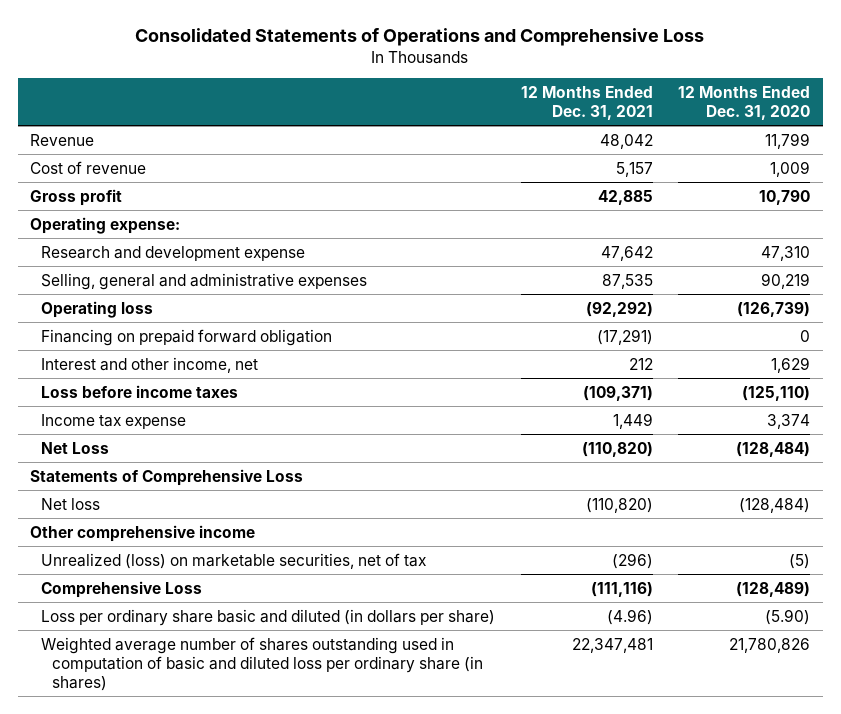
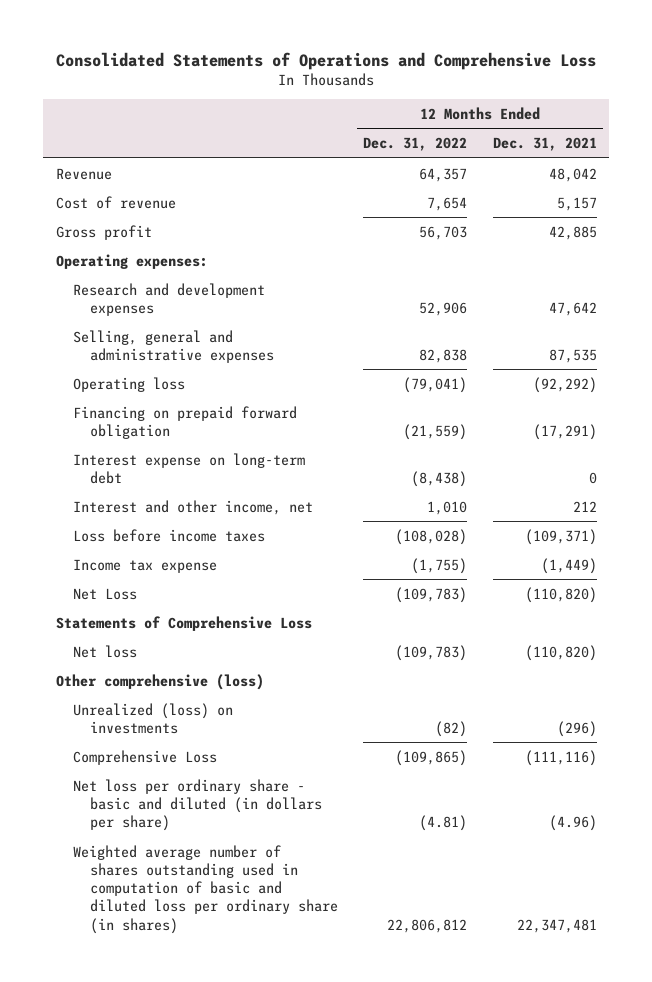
- | 12 Months Ended Dec. 31, 2021 | 12 Months Ended Dec. 31, 2020
+ | 12 Months Ended Dec. 31, 2022 | 12 Months Ended Dec. 31, 2021
- Operating expense:
- Research and development expense | 47,642 | 47,310
+ Operating expenses:
+ Research and development expenses | 52,906 | 47,642
+ Interest expense on long-term debt | (8,438) | 0
- Income tax expense | 1,449 | 3,374
+ Income tax expense | (1,755) | (1,449)
- Other comprehensive income
- Unrealized (loss) on marketable securities, net of tax | (296) | (5)
+ Other comprehensive (loss)
+ Unrealized (loss) on investments | (82) | (296)
- Loss per ordinary share basic and diluted (in dollars per share) | (4.96) | (5.90)
+ Net loss per ordinary share - basic and diluted (in dollars per share) | (4.81) | (4.96)

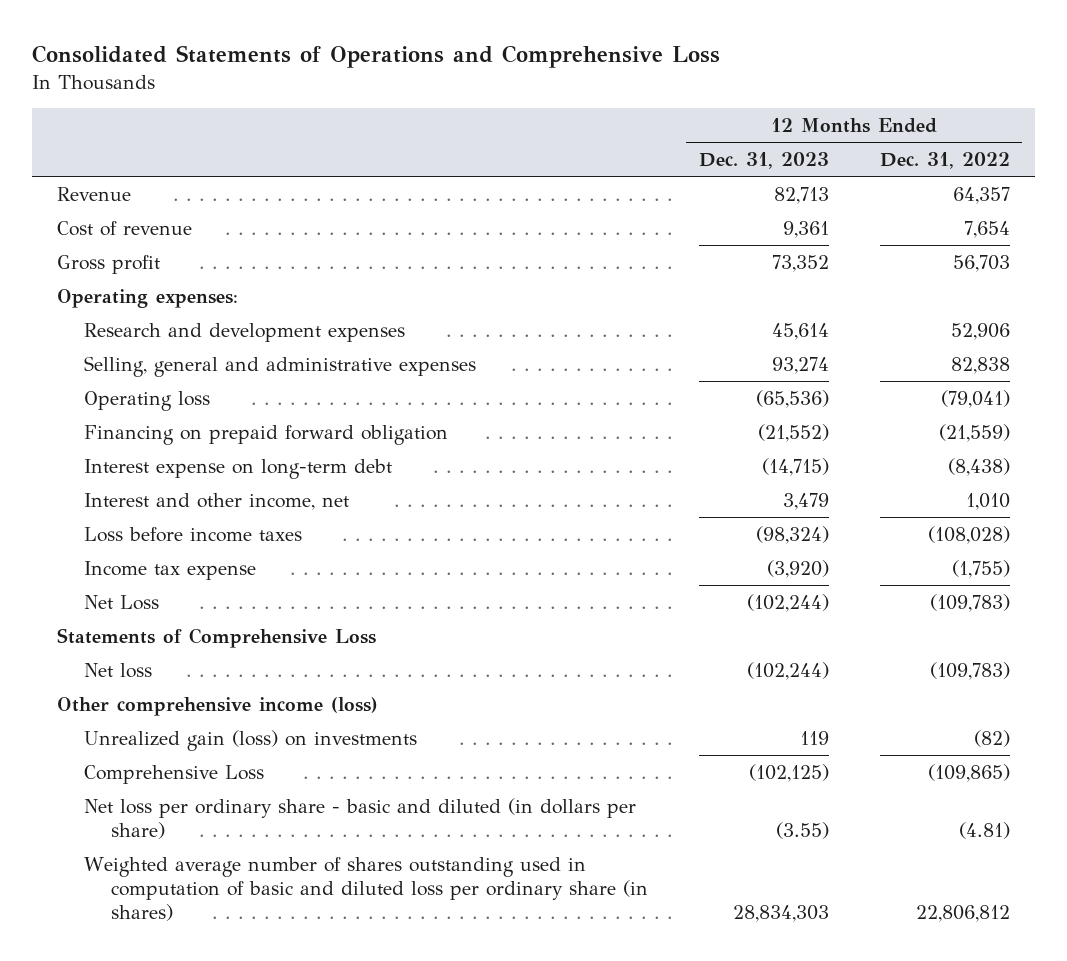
- | 12 Months Ended Dec. 31, 2022 | 12 Months Ended Dec. 31, 2021
+ | 12 Months Ended Dec. 31, 2023 | 12 Months Ended Dec. 31, 2022
- Other comprehensive (loss)
- Unrealized (loss) on investments | (82) | (296)
+ Other comprehensive income (loss)
+ Unrealized gain (loss) on investments | 119 | (82)

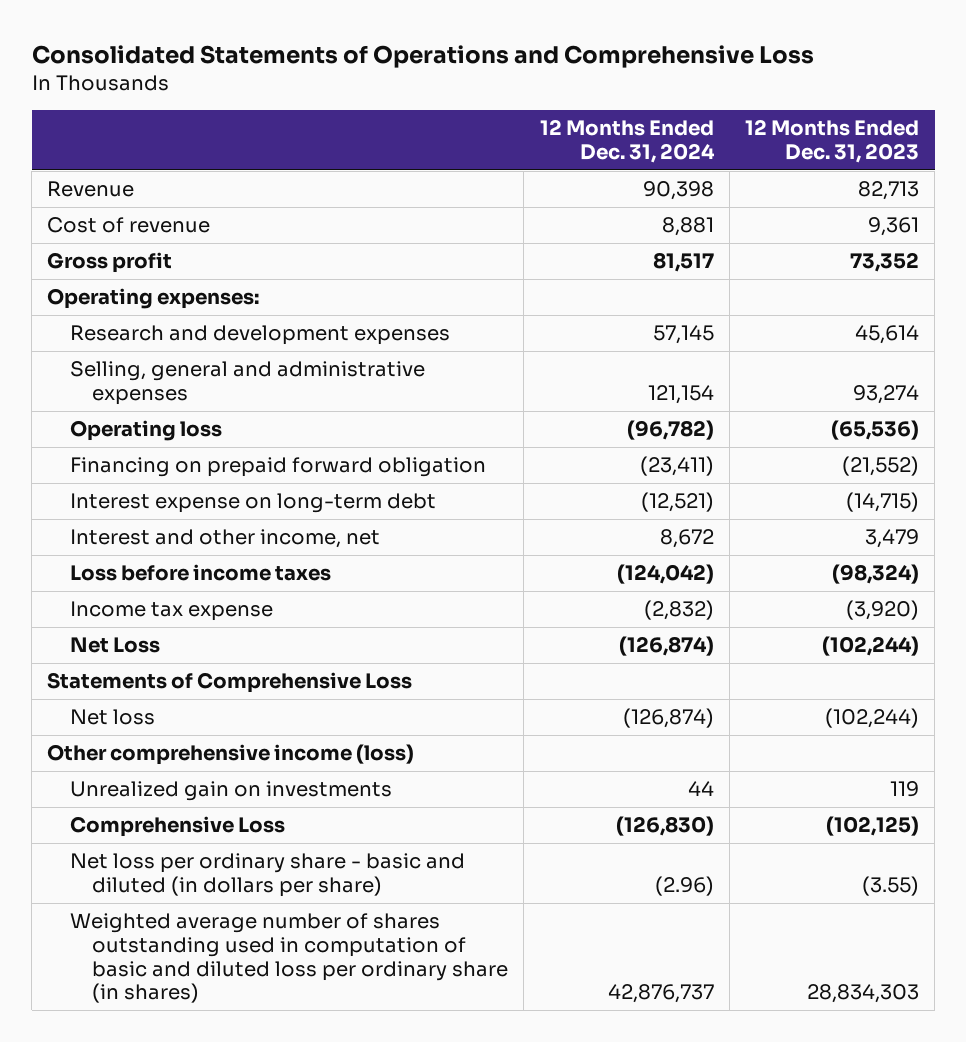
- | 12 Months Ended Dec. 31, 2023 | 12 Months Ended Dec. 31, 2022
+ | 12 Months Ended Dec. 31, 2024 | 12 Months Ended Dec. 31, 2023
- Unrealized gain (loss) on investments | 119 | (82)
+ Unrealized gain on investments | 44 | 119

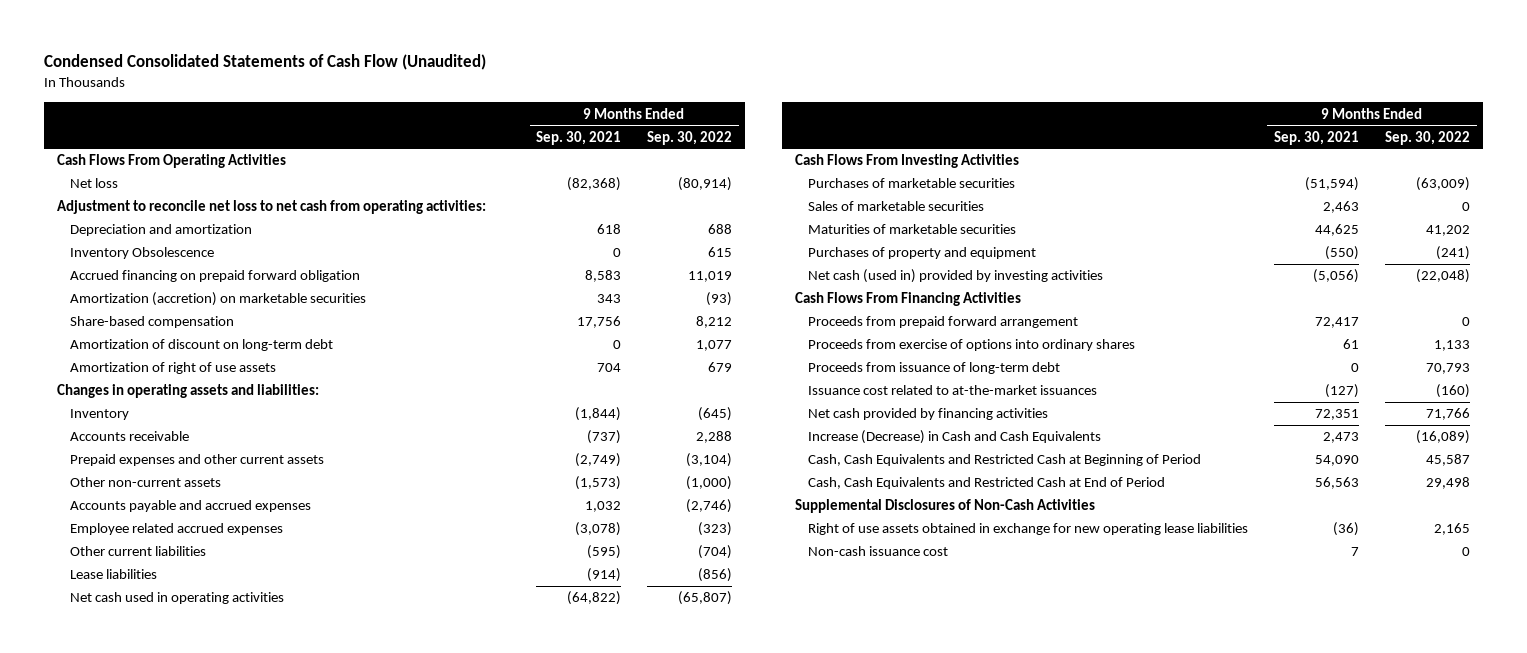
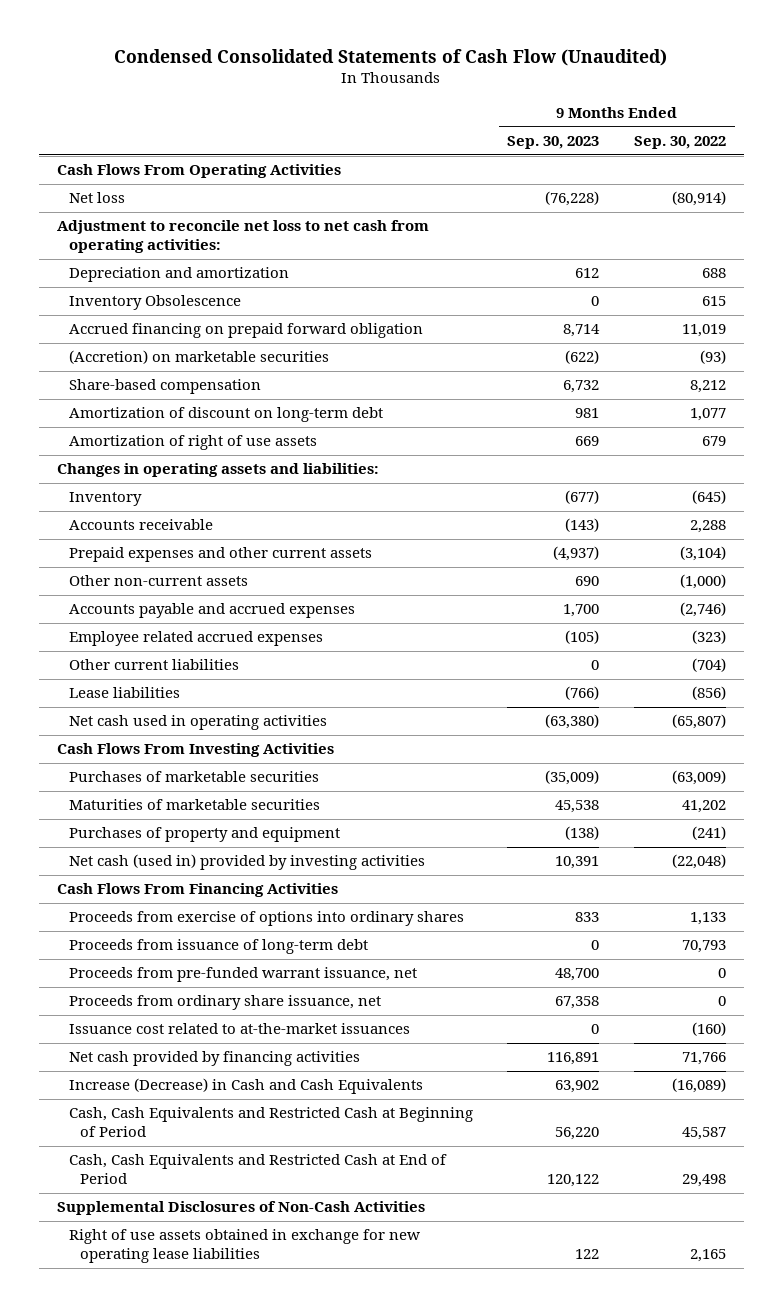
- | 9 Months Ended Sep. 30, 2021 | 9 Months Ended Sep. 30, 2022
+ | 9 Months Ended Sep. 30, 2023 | 9 Months Ended Sep. 30, 2022
- Amortization (accretion) on marketable securities | 343 | (93)
+ (Accretion) on marketable securities | (622) | (93)
- Sales of marketable securities | 2,463 | 0
- Proceeds from prepaid forward arrangement | 72,417 | 0
+ Proceeds from pre-funded warrant issuance, net | 48,700 | 0
+ Proceeds from ordinary share issuance, net | 67,358 | 0
- Non-cash issuance cost | 7 | 0

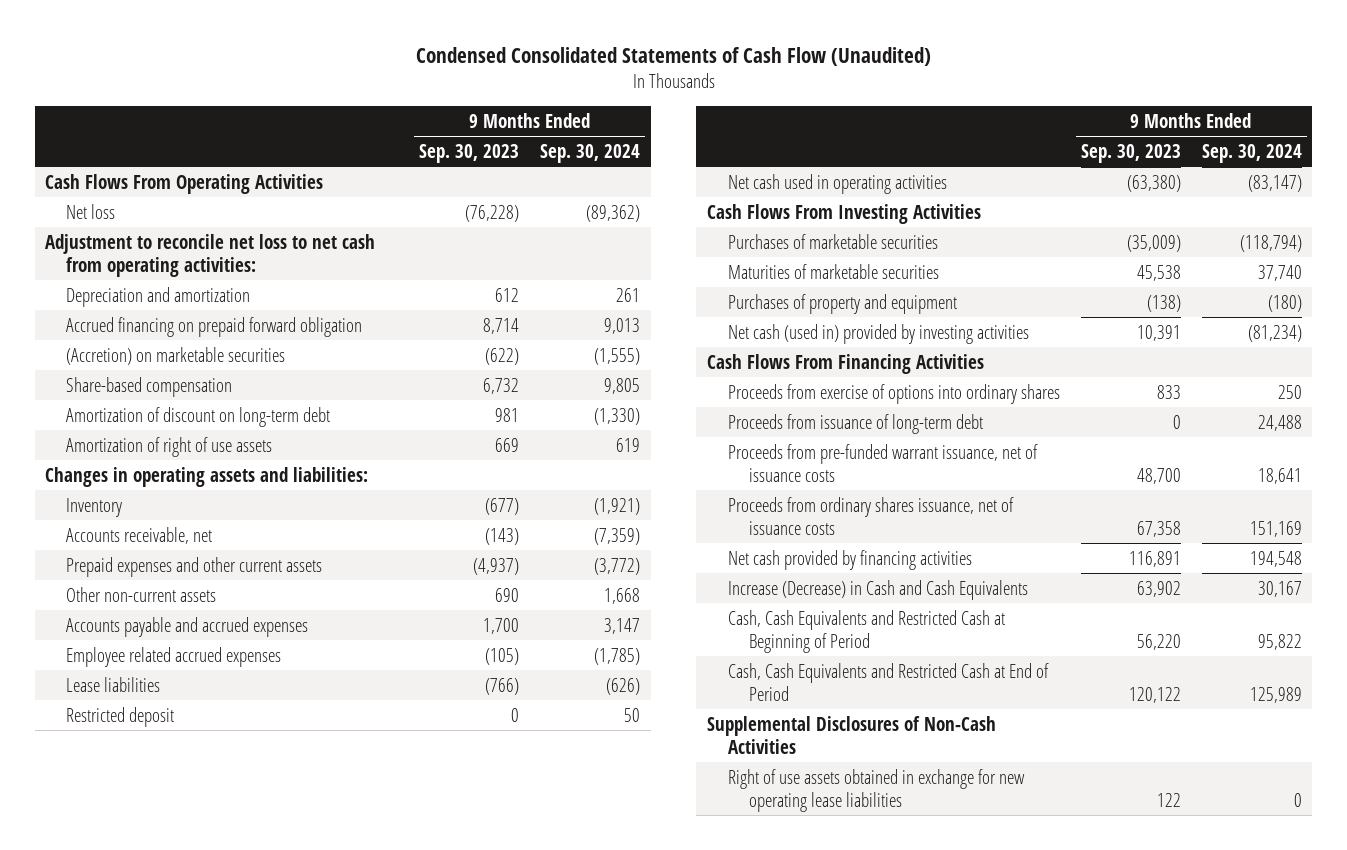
- | 9 Months Ended Sep. 30, 2023 | 9 Months Ended Sep. 30, 2022
+ | 9 Months Ended Sep. 30, 2023 | 9 Months Ended Sep. 30, 2024
- Inventory Obsolescence | 0 | 615
- Accounts receivable | (143) | 2,288
+ Accounts receivable, net | (143) | (7,359)
- Other current liabilities | 0 | (704)
+ Restricted deposit | 0 | 50
- Proceeds from pre-funded warrant issuance, net | 48,700 | 0
- Proceeds from ordinary share issuance, net | 67,358 | 0
- Issuance cost related to at-the-market issuances | 0 | (160)
+ Proceeds from pre-funded warrant issuance, net of issuance costs | 48,700 | 18,641
+ Proceeds from ordinary shares issuance, net of issuance costs | 67,358 | 151,169

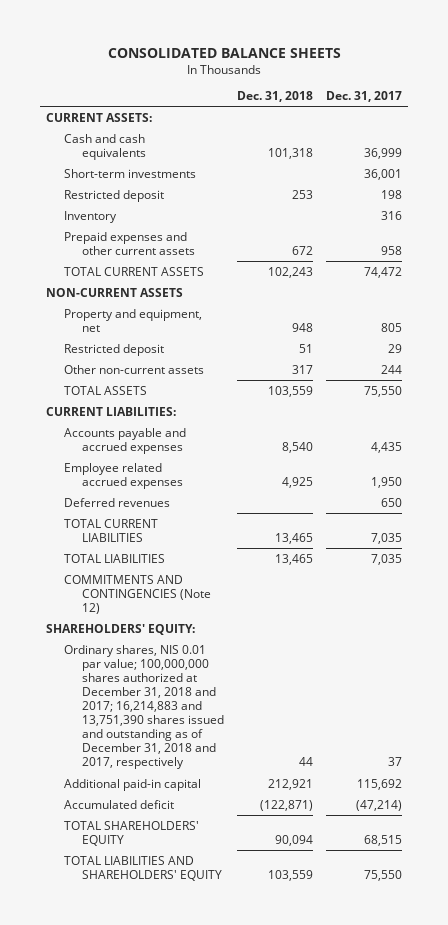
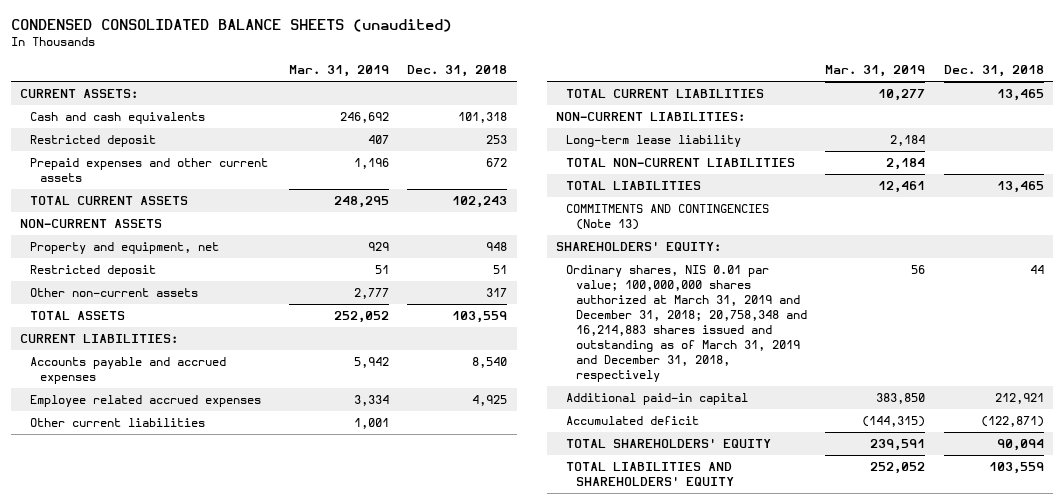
- CONSOLIDATED BALANCE SHEETS
+ CONDENSED CONSOLIDATED BALANCE SHEETS (unaudited)
- | Dec. 31, 2018 | Dec. 31, 2017
+ | Mar. 31, 2019 | Dec. 31, 2018
- Short-term investments | | 36,001
- Inventory | | 316
- Deferred revenues | | 650
+ Other current liabilities | 1,001 |
+ NON-CURRENT LIABILITIES:
+ Long-term lease liability | 2,184 |
+ TOTAL NON-CURRENT LIABILITIES | 2,184 |
- COMMITMENTS AND CONTINGENCIES (Note 12)
+ COMMITMENTS AND CONTINGENCIES (Note 13)
- Ordinary shares, NIS 0.01 par value; 100,000,000 shares authorized at December 31, 2018 and 2017; 16,214,883 and 13,751,390 shares issued and outstanding as of December 31, 2018 and 2017, respectively | 44 | 37
+ Ordinary shares, NIS 0.01 par value; 100,000,000 shares authorized at March 31, 2019 and December 31, 2018; 20,758,348 and 16,214,883 shares issued and outstanding as of March 31, 2019 and December 31, 2018, respectively | 56 | 44

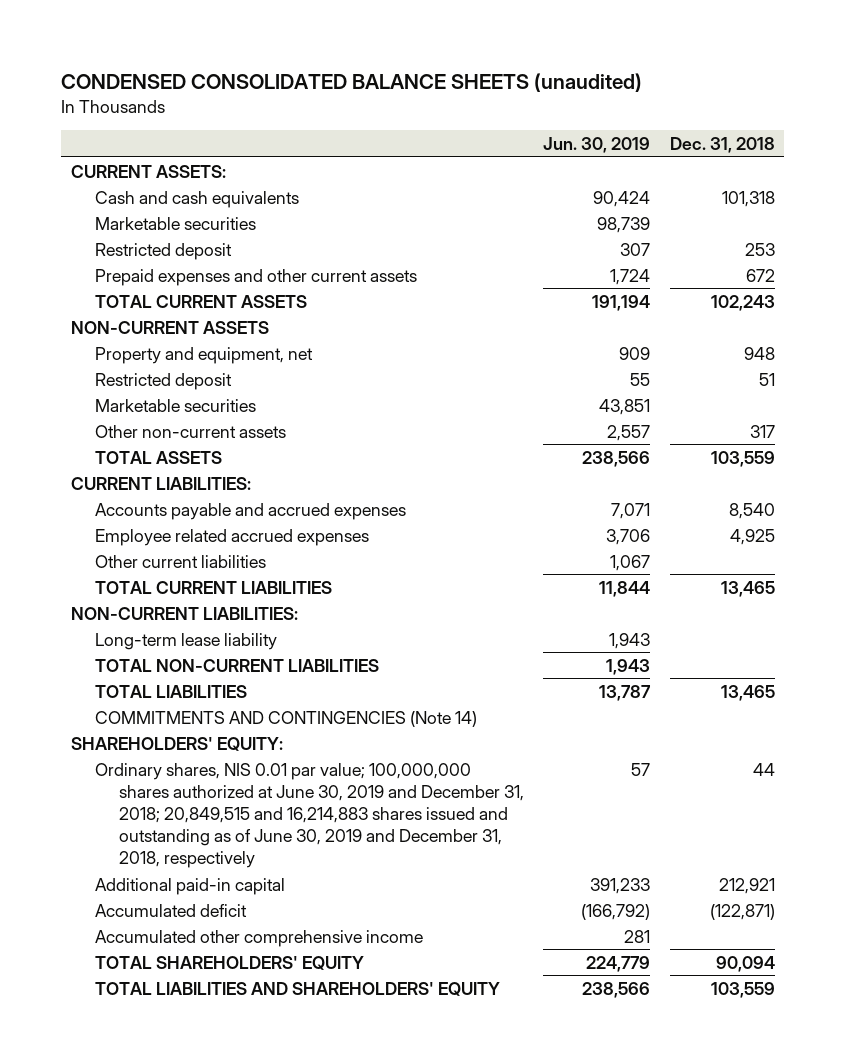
- | Mar. 31, 2019 | Dec. 31, 2018
+ | Jun. 30, 2019 | Dec. 31, 2018
+ Marketable securities | 98,739 |
+ Marketable securities | 43,851 |
- COMMITMENTS AND CONTINGENCIES (Note 13)
+ COMMITMENTS AND CONTINGENCIES (Note 14)
- Ordinary shares, NIS 0.01 par value; 100,000,000 shares authorized at March 31, 2019 and December 31, 2018; 20,758,348 and 16,214,883 shares issued and outstanding as of March 31, 2019 and December 31, 2018, respectively | 56 | 44
+ Ordinary shares, NIS 0.01 par value; 100,000,000 shares authorized at June 30, 2019 and December 31, 2018; 20,849,515 and 16,214,883 shares issued and outstanding as of June 30, 2019 and December 31, 2018, respectively | 57 | 44
+ Accumulated other comprehensive income | 281 |

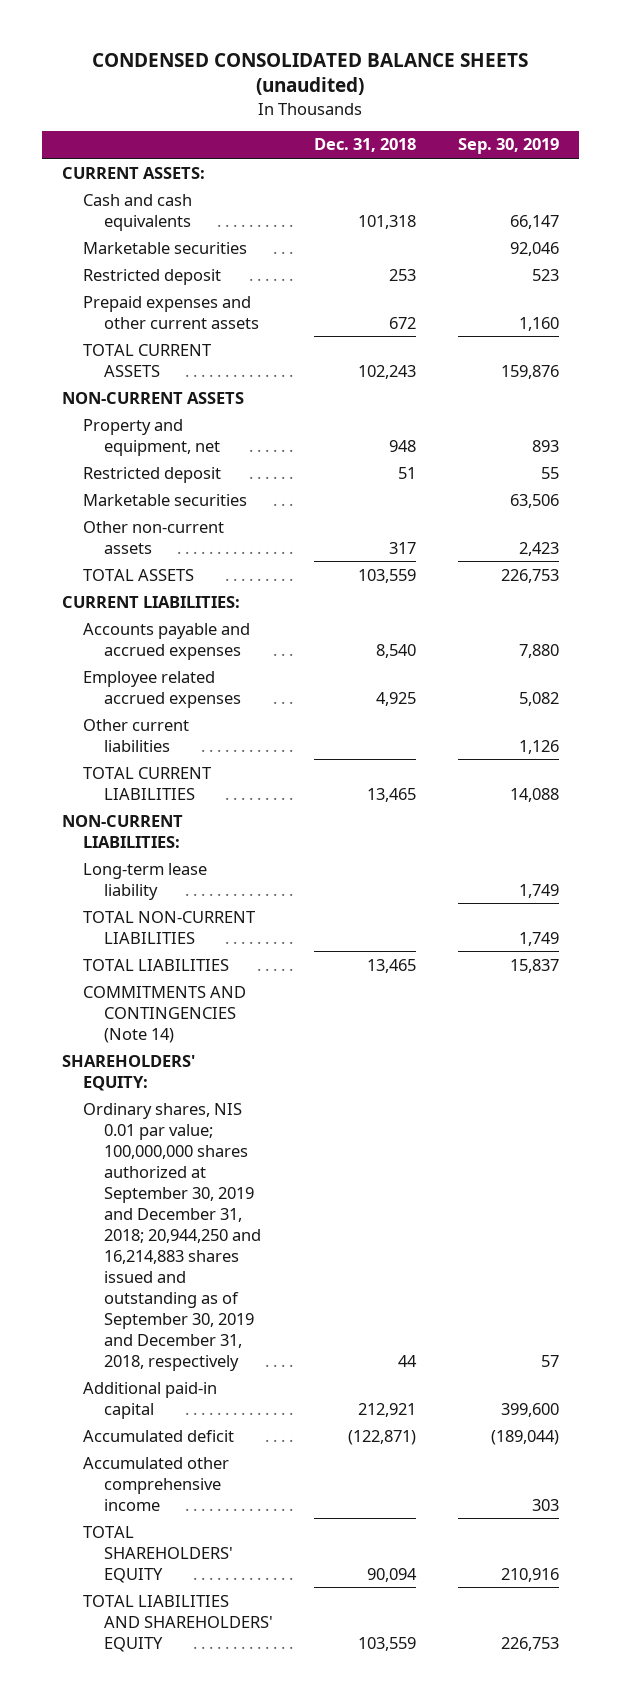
- | Jun. 30, 2019 | Dec. 31, 2018
+ | Dec. 31, 2018 | Sep. 30, 2019
- Ordinary shares, NIS 0.01 par value; 100,000,000 shares authorized at June 30, 2019 and December 31, 2018; 20,849,515 and 16,214,883 shares issued and outstanding as of June 30, 2019 and December 31, 2018, respectively | 57 | 44
+ Ordinary shares, NIS 0.01 par value; 100,000,000 shares authorized at September 30, 2019 and December 31, 2018; 20,944,250 and 16,214,883 shares issued and outstanding as of September 30, 2019 and December 31, 2018, respectively | 44 | 57

